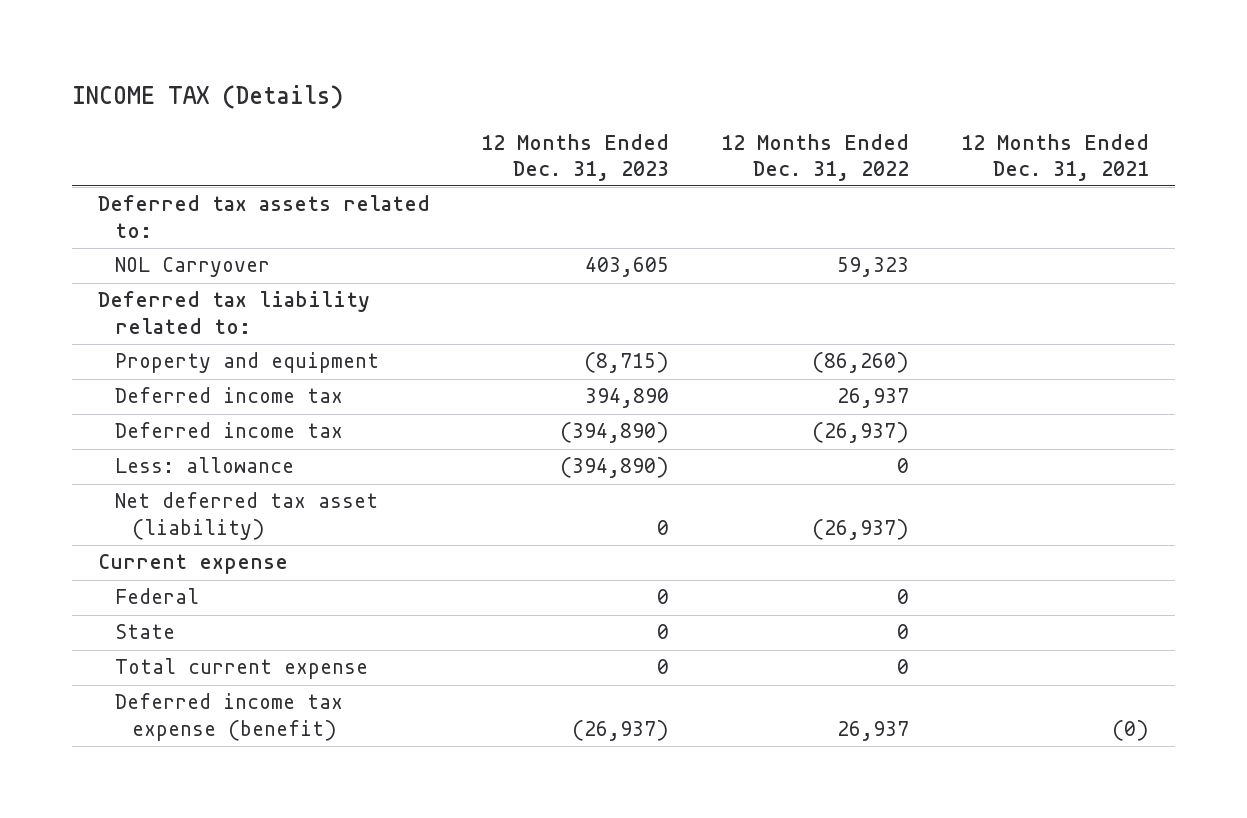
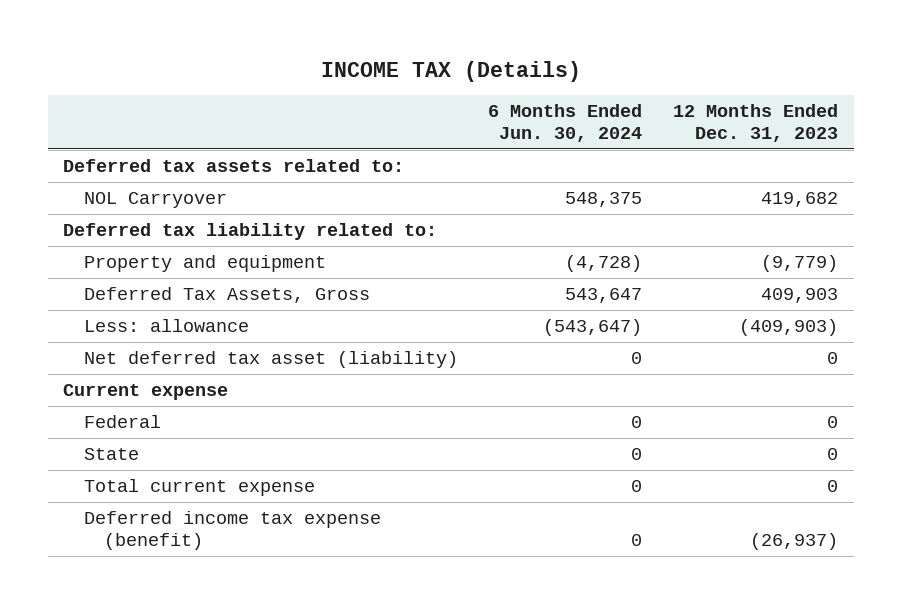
- | 12 Months Ended Dec. 31, 2023 | 12 Months Ended Dec. 31, 2022 | 12 Months Ended Dec. 31, 2021
+ | 6 Months Ended Jun. 30, 2024 | 12 Months Ended Dec. 31, 2023
- NOL Carryover | 403,605 | 59,323 |
+ NOL Carryover | 548,375 | 419,682
- Property and equipment | (8,715) | (86,260) |
- Deferred income tax | 394,890 | 26,937 |
- Deferred income tax | (394,890) | (26,937) |
- Less: allowance | (394,890) | 0 |
+ Property and equipment | (4,728) | (9,779)
+ Deferred Tax Assets, Gross | 543,647 | 409,903
+ Less: allowance | (543,647) | (409,903)

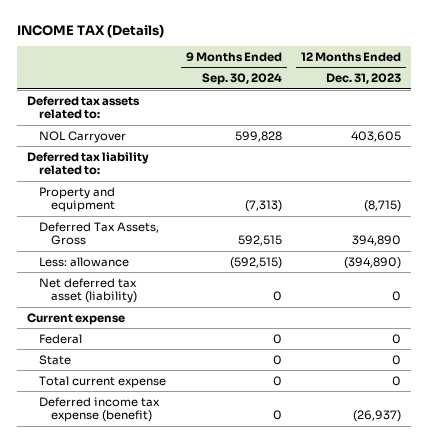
- | 6 Months Ended Jun. 30, 2024 | 12 Months Ended Dec. 31, 2023
+ | 9 Months Ended Sep. 30, 2024 | 12 Months Ended Dec. 31, 2023
- NOL Carryover | 548,375 | 419,682
+ NOL Carryover | 599,828 | 403,605
- Property and equipment | (4,728) | (9,779)
- Deferred Tax Assets, Gross | 543,647 | 409,903
- Less: allowance | (543,647) | (409,903)
+ Property and equipment | (7,313) | (8,715)
+ Deferred Tax Assets, Gross | 592,515 | 394,890
+ Less: allowance | (592,515) | (394,890)

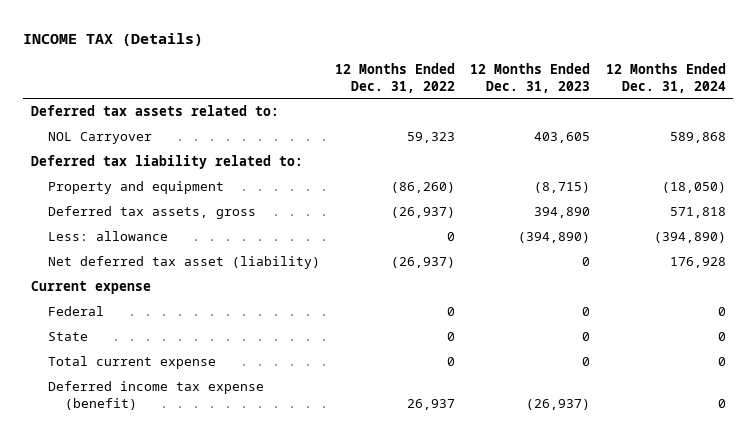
- | 9 Months Ended Sep. 30, 2024 | 12 Months Ended Dec. 31, 2023
+ | 12 Months Ended Dec. 31, 2022 | 12 Months Ended Dec. 31, 2023 | 12 Months Ended Dec. 31, 2024
- Deferred Tax Assets, Gross | 592,515 | 394,890
+ Deferred tax assets, gross | (26,937) | 394,890 | 571,818

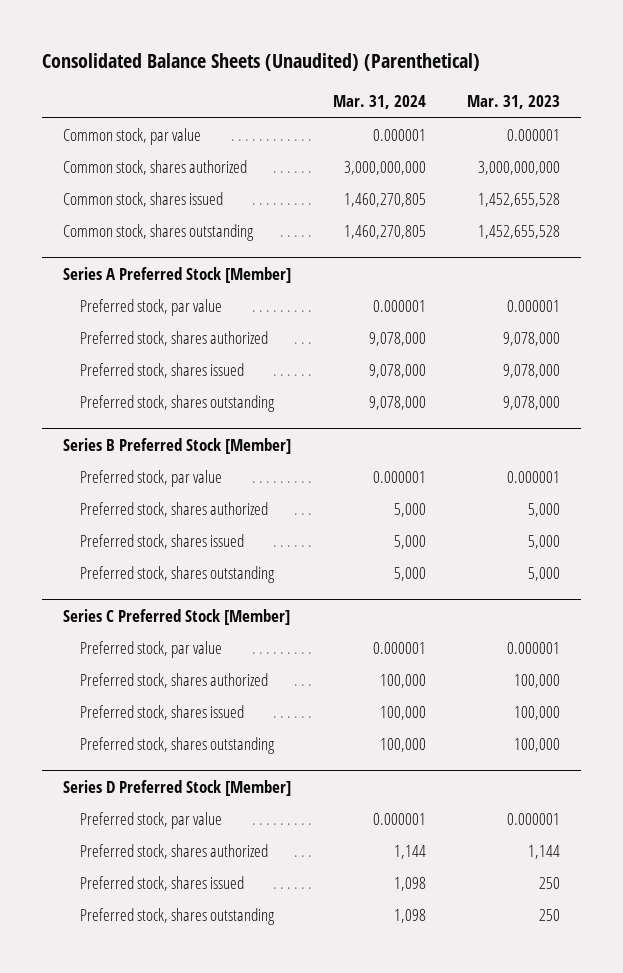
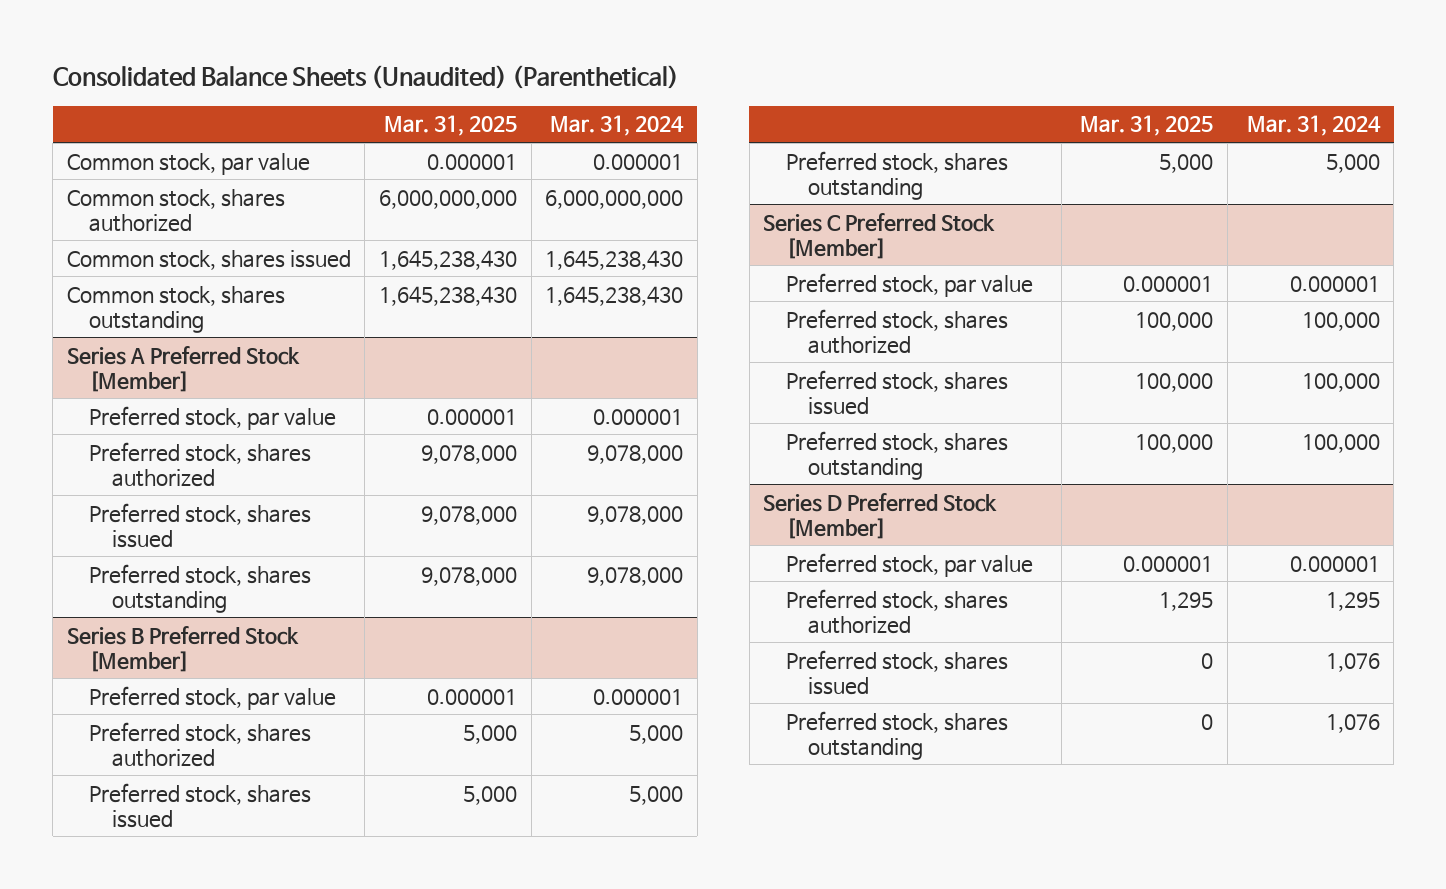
- | Mar. 31, 2024 | Mar. 31, 2023
+ | Mar. 31, 2025 | Mar. 31, 2024
- Common stock, shares authorized | 3,000,000,000 | 3,000,000,000
- Common stock, shares issued | 1,460,270,805 | 1,452,655,528
- Common stock, shares outstanding | 1,460,270,805 | 1,452,655,528
+ Common stock, shares authorized | 6,000,000,000 | 6,000,000,000
+ Common stock, shares issued | 1,645,238,430 | 1,645,238,430
+ Common stock, shares outstanding | 1,645,238,430 | 1,645,238,430
@ Series D Preferred Stock [Member]
- Preferred stock, shares authorized | 1,144 | 1,144
- Preferred stock, shares issued | 1,098 | 250
- Preferred stock, shares outstanding | 1,098 | 250
+ Preferred stock, shares authorized | 1,295 | 1,295
+ Preferred stock, shares issued | 0 | 1,076
+ Preferred stock, shares outstanding | 0 | 1,076

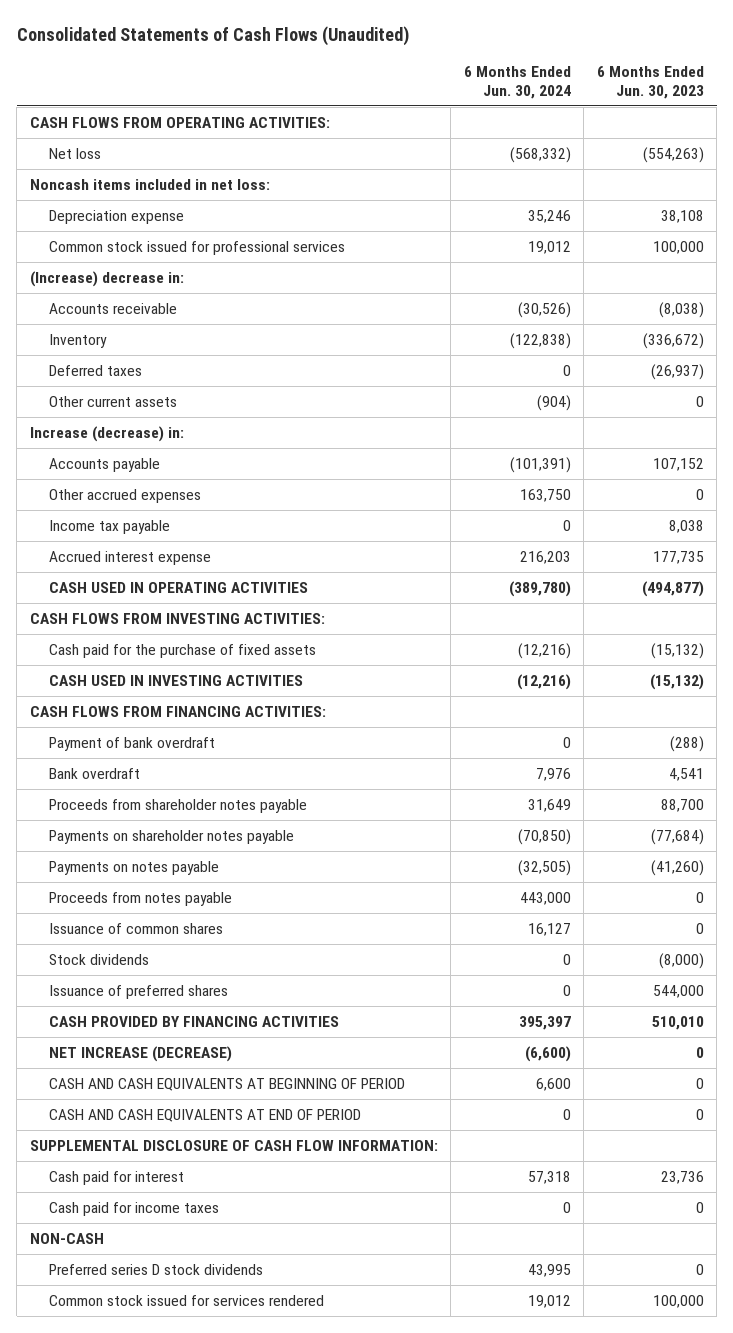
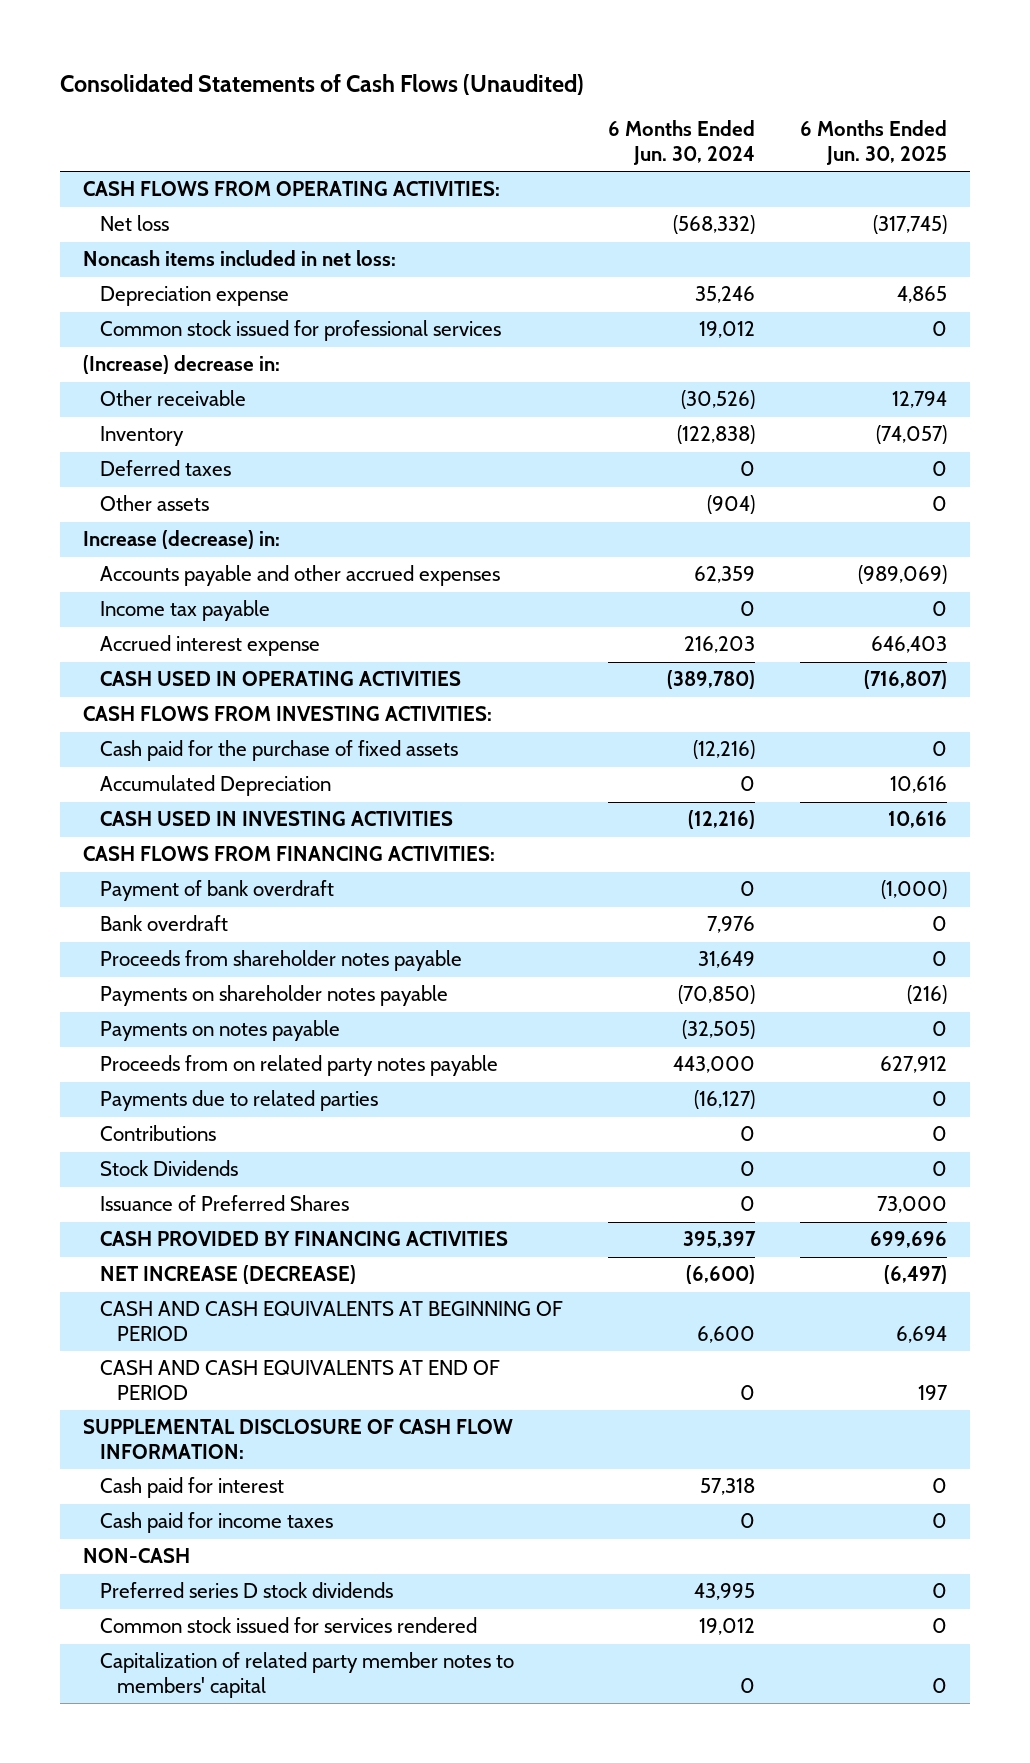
- | 6 Months Ended Jun. 30, 2024 | 6 Months Ended Jun. 30, 2023
+ | 6 Months Ended Jun. 30, 2024 | 6 Months Ended Jun. 30, 2025
- Accounts receivable | (30,526) | (8,038)
+ Other receivable | (30,526) | 12,794
- Other current assets | (904) | 0
+ Other assets | (904) | 0
- Accounts payable | (101,391) | 107,152
- Other accrued expenses | 163,750 | 0
+ Accounts payable and other accrued expenses | 62,359 | (989,069)
+ Accumulated Depreciation | 0 | 10,616
- Proceeds from notes payable | 443,000 | 0
- Issuance of common shares | 16,127 | 0
- Stock dividends | 0 | (8,000)
- Issuance of preferred shares | 0 | 544,000
+ Proceeds from on related party notes payable | 443,000 | 627,912
+ Payments due to related parties | (16,127) | 0
+ Contributions | 0 | 0
+ Stock Dividends | 0 | 0
+ Issuance of Preferred Shares | 0 | 73,000
+ Capitalization of related party member notes to members' capital | 0 | 0

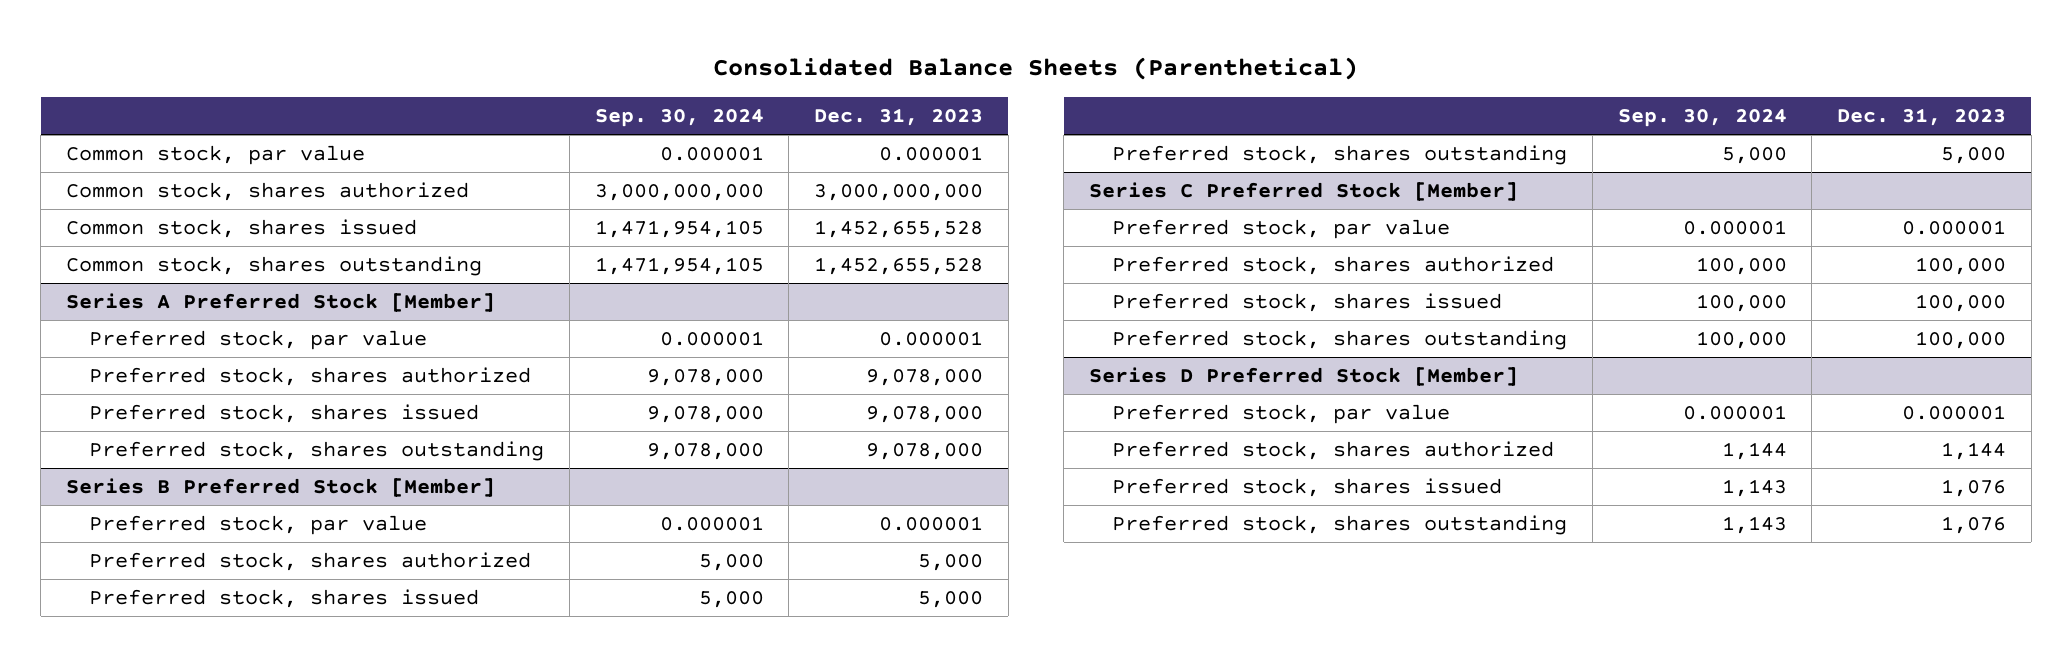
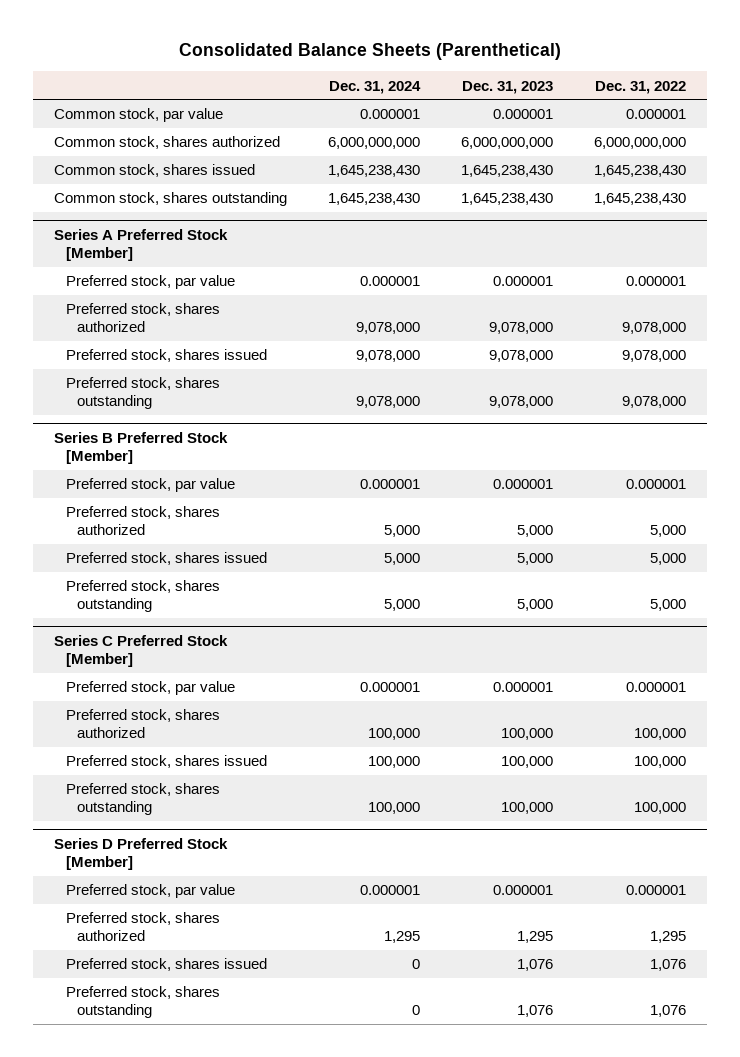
- | Sep. 30, 2024 | Dec. 31, 2023
+ | Dec. 31, 2024 | Dec. 31, 2023 | Dec. 31, 2022
- Common stock, shares authorized | 3,000,000,000 | 3,000,000,000
- Common stock, shares issued | 1,471,954,105 | 1,452,655,528
- Common stock, shares outstanding | 1,471,954,105 | 1,452,655,528
+ Common stock, shares authorized | 6,000,000,000 | 6,000,000,000 | 6,000,000,000
+ Common stock, shares issued | 1,645,238,430 | 1,645,238,430 | 1,645,238,430
+ Common stock, shares outstanding | 1,645,238,430 | 1,645,238,430 | 1,645,238,430
@ Series D Preferred Stock [Member]
- Preferred stock, shares authorized | 1,144 | 1,144
+ Preferred stock, shares authorized | 1,295 | 1,295 | 1,295

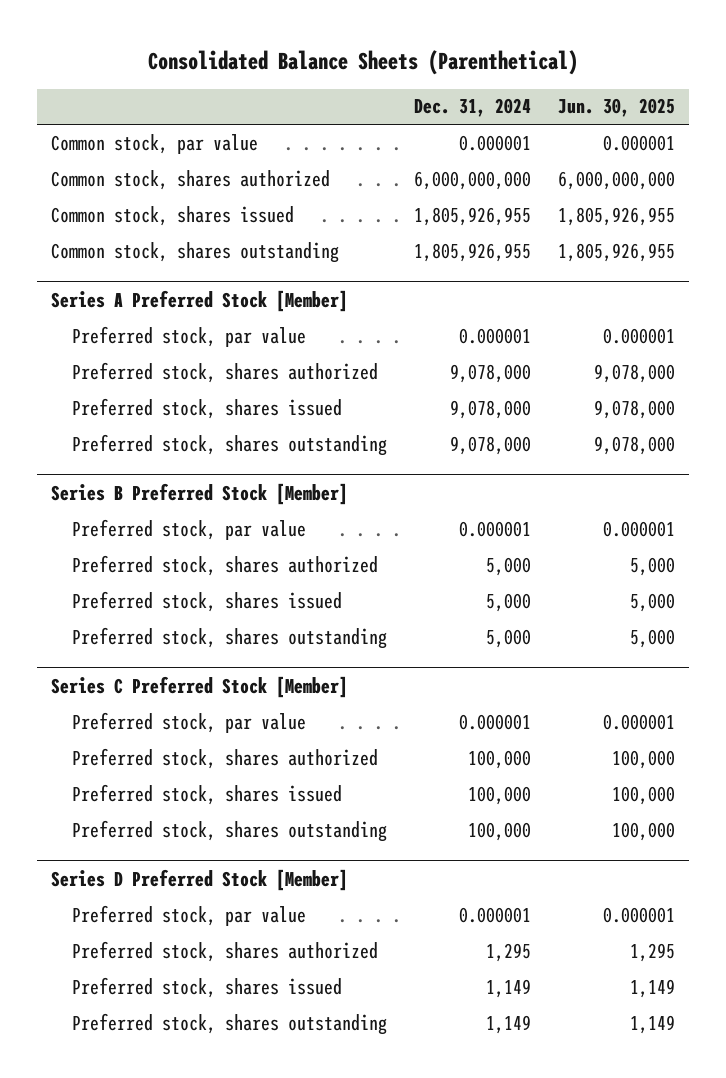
- | Dec. 31, 2024 | Dec. 31, 2023 | Dec. 31, 2022
+ | Dec. 31, 2024 | Jun. 30, 2025
- Common stock, shares issued | 1,645,238,430 | 1,645,238,430 | 1,645,238,430
- Common stock, shares outstanding | 1,645,238,430 | 1,645,238,430 | 1,645,238,430
+ Common stock, shares issued | 1,805,926,955 | 1,805,926,955
+ Common stock, shares outstanding | 1,805,926,955 | 1,805,926,955
@ Series D Preferred Stock [Member]
- Preferred stock, shares issued | 0 | 1,076 | 1,076
- Preferred stock, shares outstanding | 0 | 1,076 | 1,076
+ Preferred stock, shares issued | 1,149 | 1,149
+ Preferred stock, shares outstanding | 1,149 | 1,149

